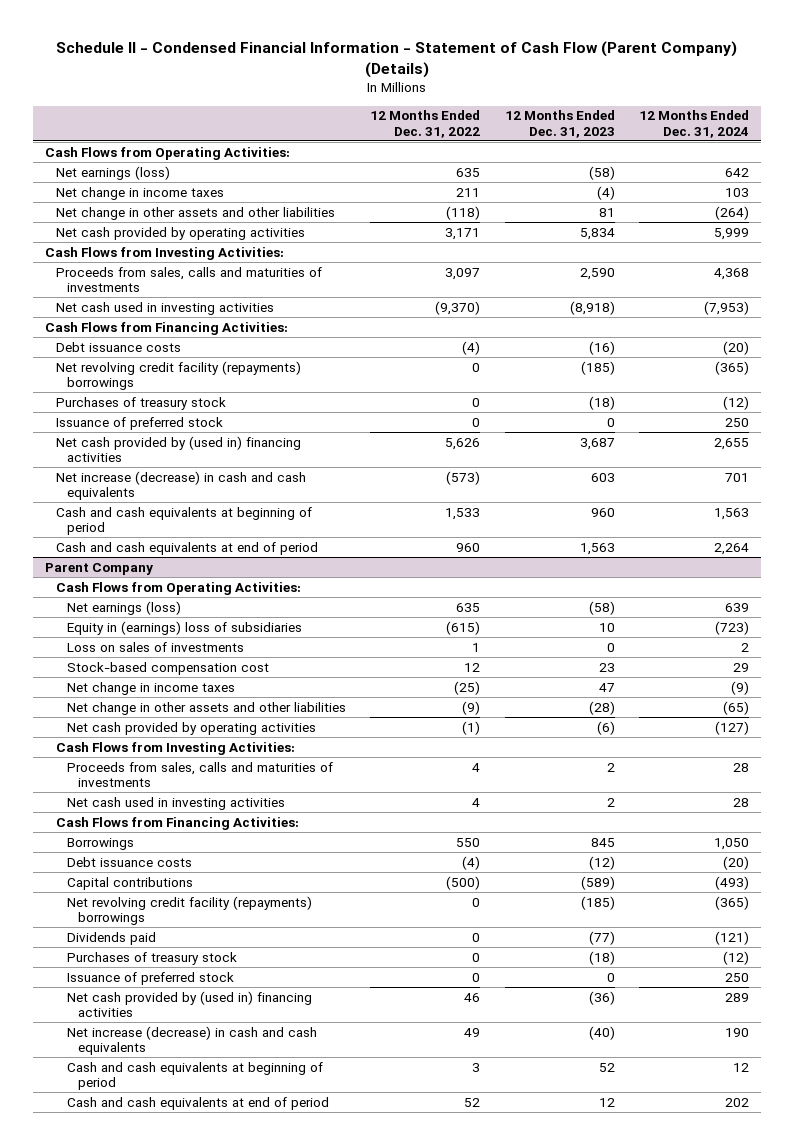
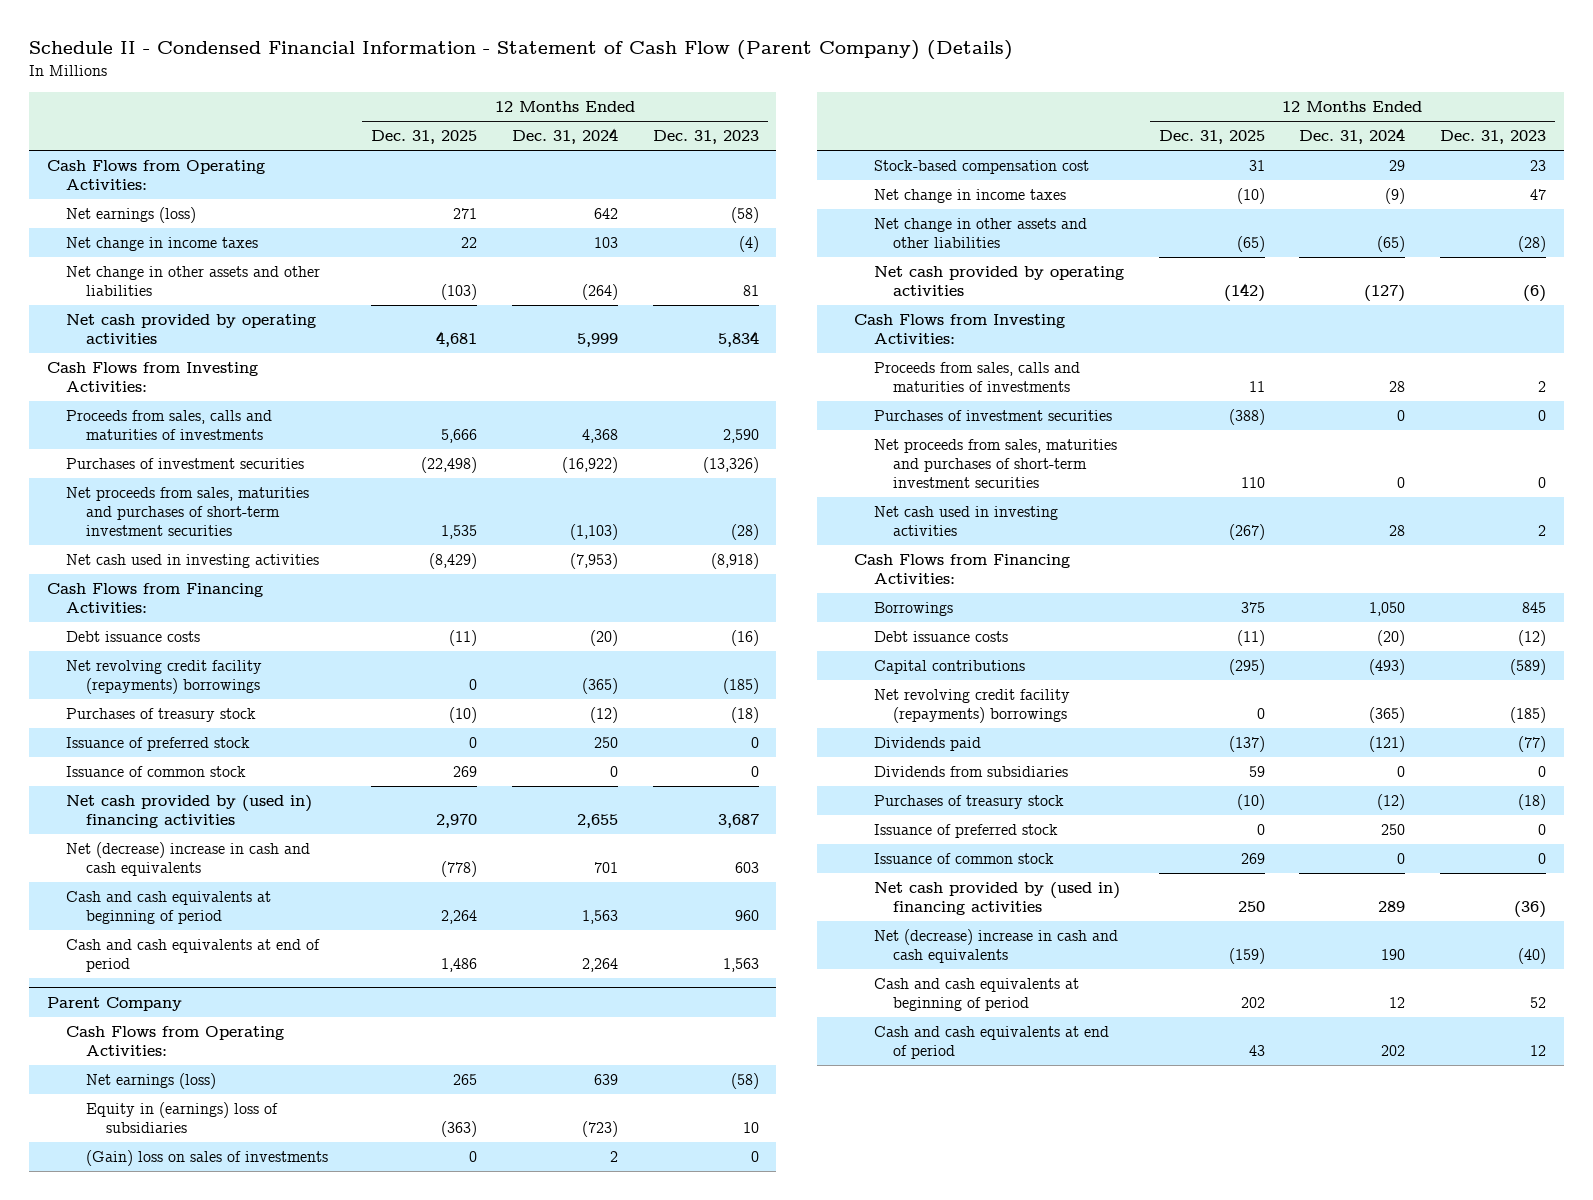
- | 12 Months Ended Dec. 31, 2022 | 12 Months Ended Dec. 31, 2023 | 12 Months Ended Dec. 31, 2024
+ | 12 Months Ended Dec. 31, 2025 | 12 Months Ended Dec. 31, 2024 | 12 Months Ended Dec. 31, 2023
+ Purchases of investment securities | (22,498) | (16,922) | (13,326)
+ Net proceeds from sales, maturities and purchases of short-term investment securities | 1,535 | (1,103) | (28)
+ Issuance of common stock | 269 | 0 | 0
- Net increase (decrease) in cash and cash equivalents | (573) | 603 | 701
+ Net (decrease) increase in cash and cash equivalents | (778) | 701 | 603
@ Parent Company
- Loss on sales of investments | 1 | 0 | 2
+ (Gain) loss on sales of investments | 0 | 2 | 0
+ Purchases of investment securities | (388) | 0 | 0
+ Net proceeds from sales, maturities and purchases of short-term investment securities | 110 | 0 | 0
+ Dividends from subsidiaries | 59 | 0 | 0
+ Issuance of common stock | 269 | 0 | 0
- Net increase (decrease) in cash and cash equivalents | 49 | (40) | 190
+ Net (decrease) increase in cash and cash equivalents | (159) | 190 | (40)

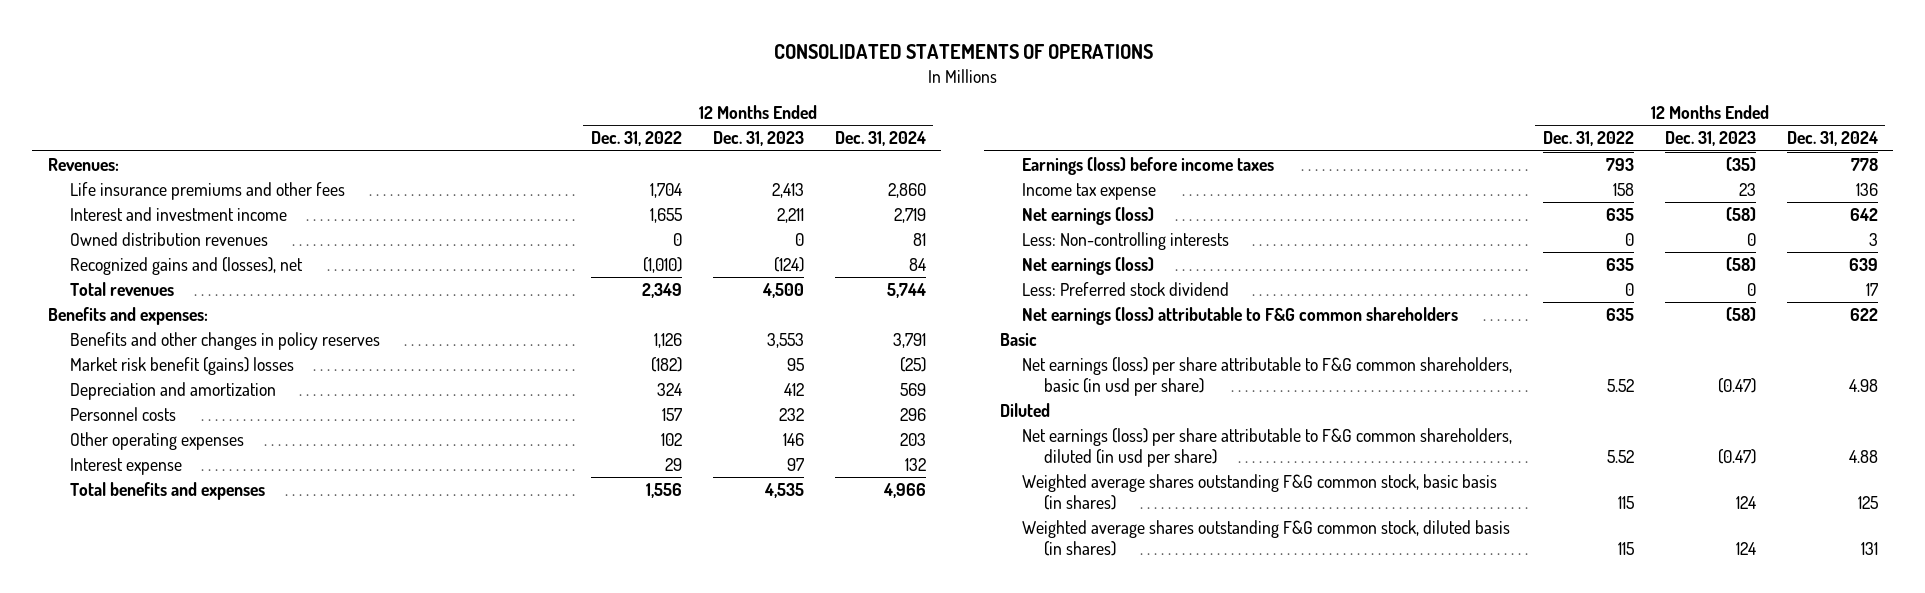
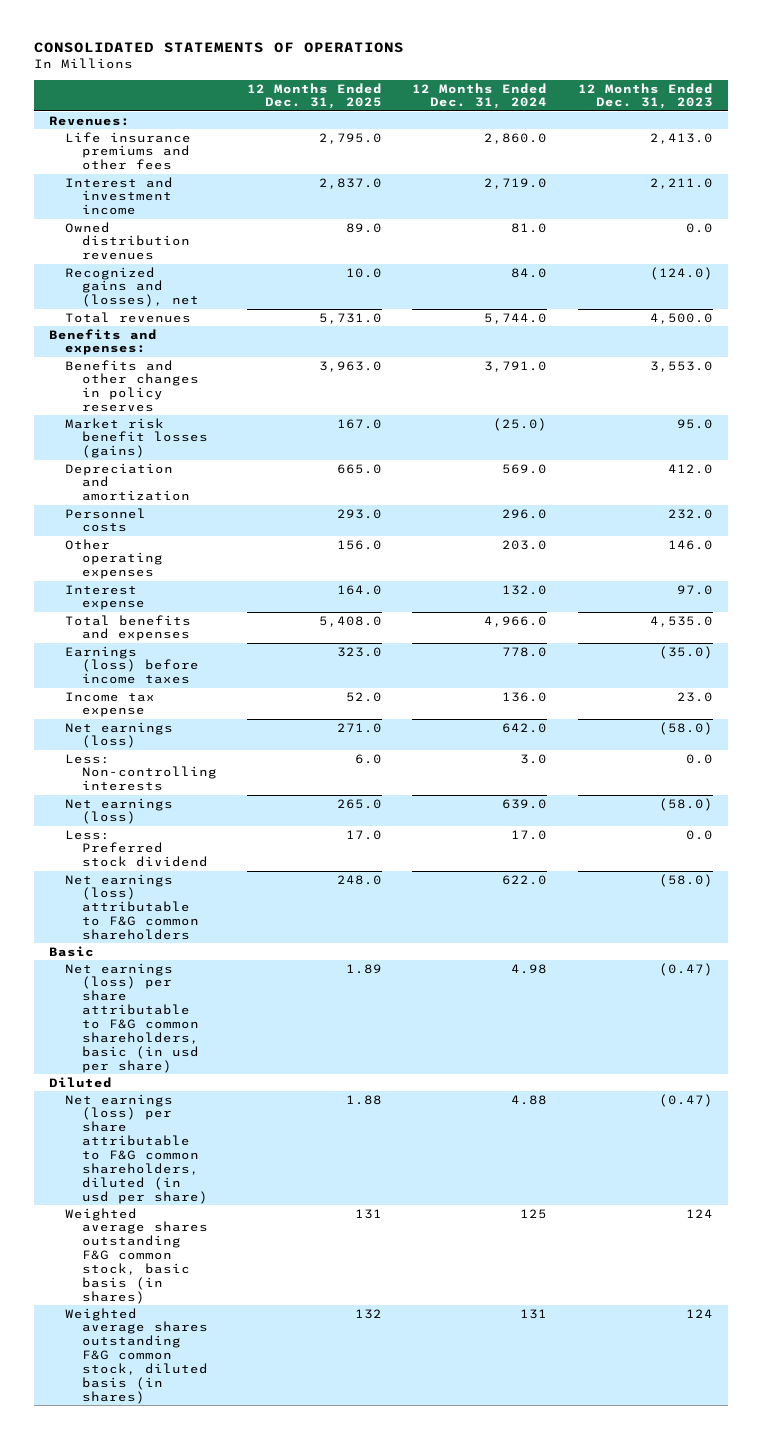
- | 12 Months Ended Dec. 31, 2022 | 12 Months Ended Dec. 31, 2023 | 12 Months Ended Dec. 31, 2024
+ | 12 Months Ended Dec. 31, 2025 | 12 Months Ended Dec. 31, 2024 | 12 Months Ended Dec. 31, 2023
- Life insurance premiums and other fees | 1,704 | 2,413 | 2,860
- Interest and investment income | 1,655 | 2,211 | 2,719
- Owned distribution revenues | 0 | 0 | 81
- Recognized gains and (losses), net | (1,010) | (124) | 84
- Total revenues | 2,349 | 4,500 | 5,744
+ Life insurance premiums and other fees | 2,795.0 | 2,860.0 | 2,413.0
+ Interest and investment income | 2,837.0 | 2,719.0 | 2,211.0
+ Owned distribution revenues | 89.0 | 81.0 | 0.0
+ Recognized gains and (losses), net | 10.0 | 84.0 | (124.0)
+ Total revenues | 5,731.0 | 5,744.0 | 4,500.0
- Benefits and other changes in policy reserves | 1,126 | 3,553 | 3,791
- Market risk benefit (gains) losses | (182) | 95 | (25)
- Depreciation and amortization | 324 | 412 | 569
- Personnel costs | 157 | 232 | 296
- Other operating expenses | 102 | 146 | 203
- Interest expense | 29 | 97 | 132
- Total benefits and expenses | 1,556 | 4,535 | 4,966
- Earnings (loss) before income taxes | 793 | (35) | 778
- Income tax expense | 158 | 23 | 136
- Net earnings (loss) | 635 | (58) | 642
- Less: Non-controlling interests | 0 | 0 | 3
- Net earnings (loss) | 635 | (58) | 639
- Less: Preferred stock dividend | 0 | 0 | 17
- Net earnings (loss) attributable to F&G common shareholders | 635 | (58) | 622
+ Benefits and other changes in policy reserves | 3,963.0 | 3,791.0 | 3,553.0
+ Market risk benefit losses (gains) | 167.0 | (25.0) | 95.0
+ Depreciation and amortization | 665.0 | 569.0 | 412.0
+ Personnel costs | 293.0 | 296.0 | 232.0
+ Other operating expenses | 156.0 | 203.0 | 146.0
+ Interest expense | 164.0 | 132.0 | 97.0
+ Total benefits and expenses | 5,408.0 | 4,966.0 | 4,535.0
+ Earnings (loss) before income taxes | 323.0 | 778.0 | (35.0)
+ Income tax expense | 52.0 | 136.0 | 23.0
+ Net earnings (loss) | 271.0 | 642.0 | (58.0)
+ Less: Non-controlling interests | 6.0 | 3.0 | 0.0
+ Net earnings (loss) | 265.0 | 639.0 | (58.0)
+ Less: Preferred stock dividend | 17.0 | 17.0 | 0.0
+ Net earnings (loss) attributable to F&G common shareholders | 248.0 | 622.0 | (58.0)

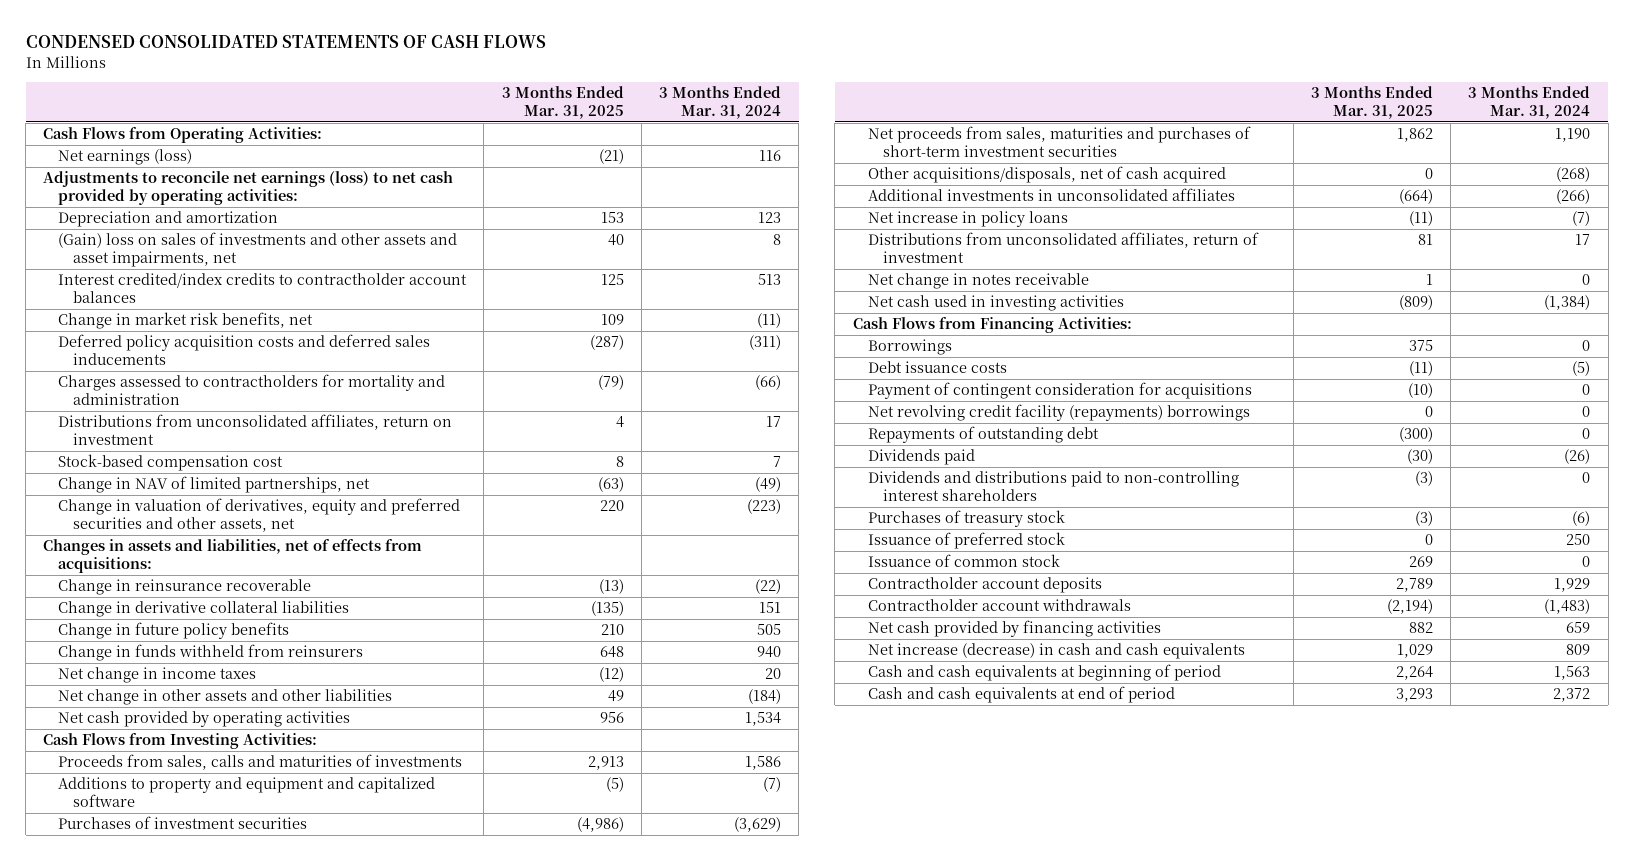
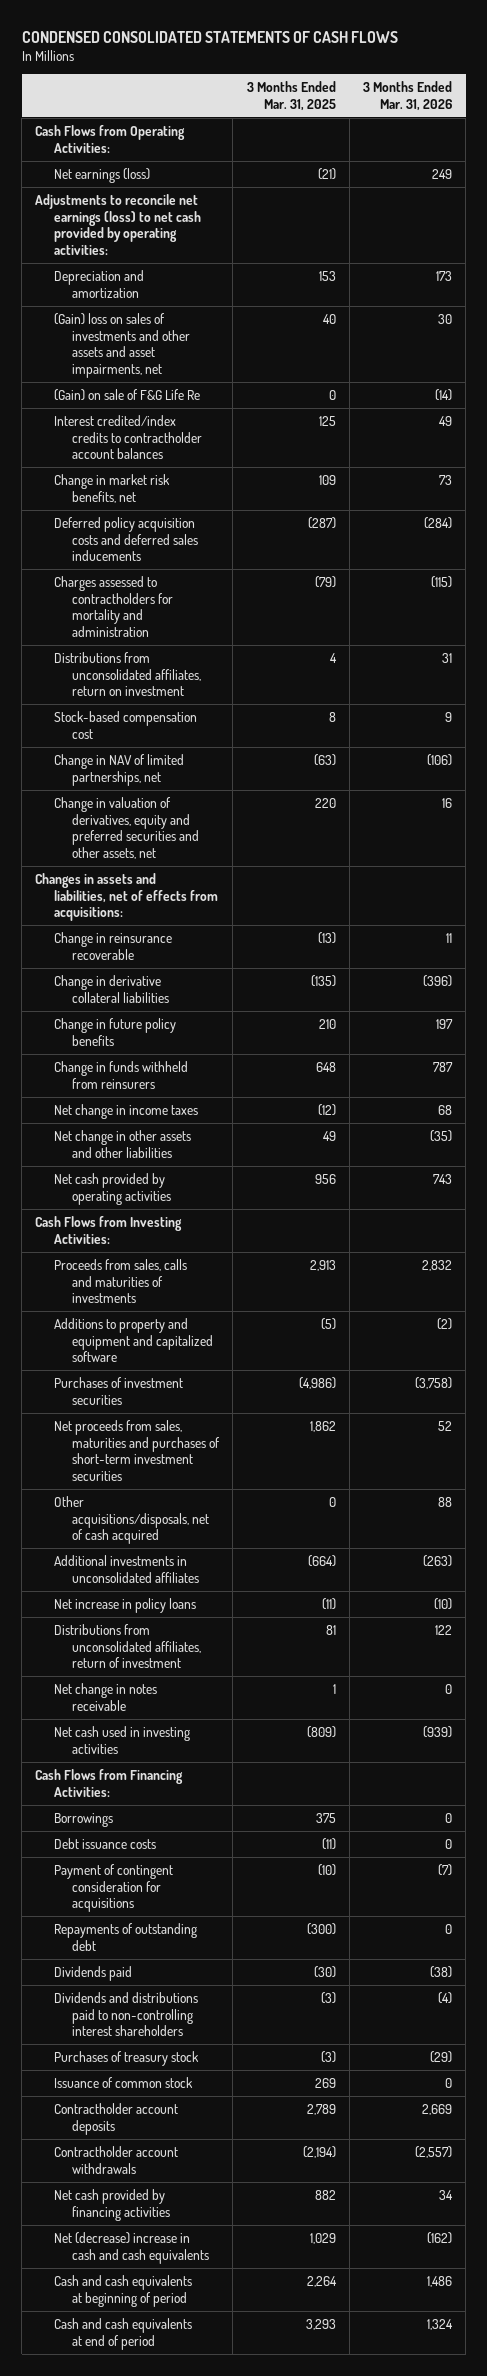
- | 3 Months Ended Mar. 31, 2025 | 3 Months Ended Mar. 31, 2024
+ | 3 Months Ended Mar. 31, 2025 | 3 Months Ended Mar. 31, 2026
+ (Gain) on sale of F&G Life Re | 0 | (14)
- Net revolving credit facility (repayments) borrowings | 0 | 0
- Issuance of preferred stock | 0 | 250
- Net increase (decrease) in cash and cash equivalents | 1,029 | 809
+ Net (decrease) increase in cash and cash equivalents | 1,029 | (162)

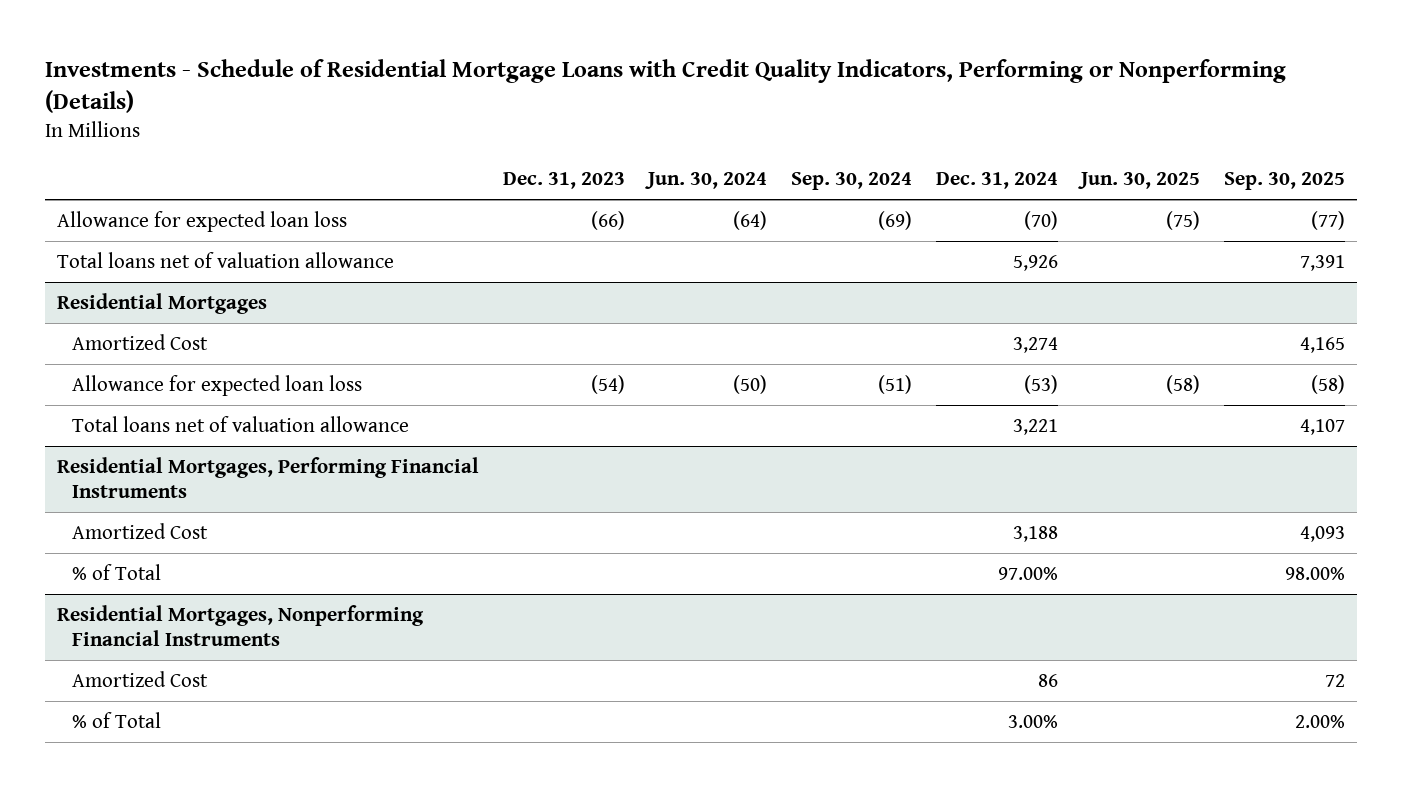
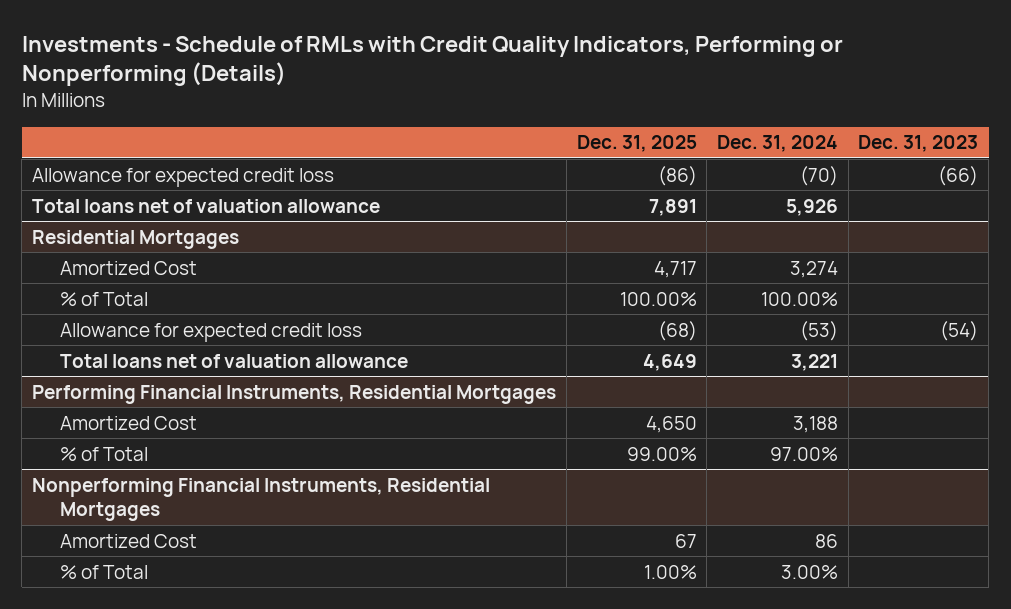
- Investments - Schedule of Residential Mortgage Loans with Credit Quality Indicators, Performing or Nonperforming (Details)
+ Investments - Schedule of RMLs with Credit Quality Indicators, Performing or Nonperforming (Details)
- | Dec. 31, 2023 | Jun. 30, 2024 | Sep. 30, 2024 | Dec. 31, 2024 | Jun. 30, 2025 | Sep. 30, 2025
+ | Dec. 31, 2025 | Dec. 31, 2024 | Dec. 31, 2023
- Allowance for expected loan loss | (66) | (64) | (69) | (70) | (75) | (77)
+ Allowance for expected credit loss | (86) | (70) | (66)
@ Residential Mortgages
- Allowance for expected loan loss | (54) | (50) | (51) | (53) | (58) | (58)
+ % of Total | 100.00% | 100.00% |
+ Allowance for expected credit loss | (68) | (53) | (54)
- Residential Mortgages, Performing Financial Instruments
+ Performing Financial Instruments, Residential Mortgages
- Residential Mortgages, Nonperforming Financial Instruments
+ Nonperforming Financial Instruments, Residential Mortgages

